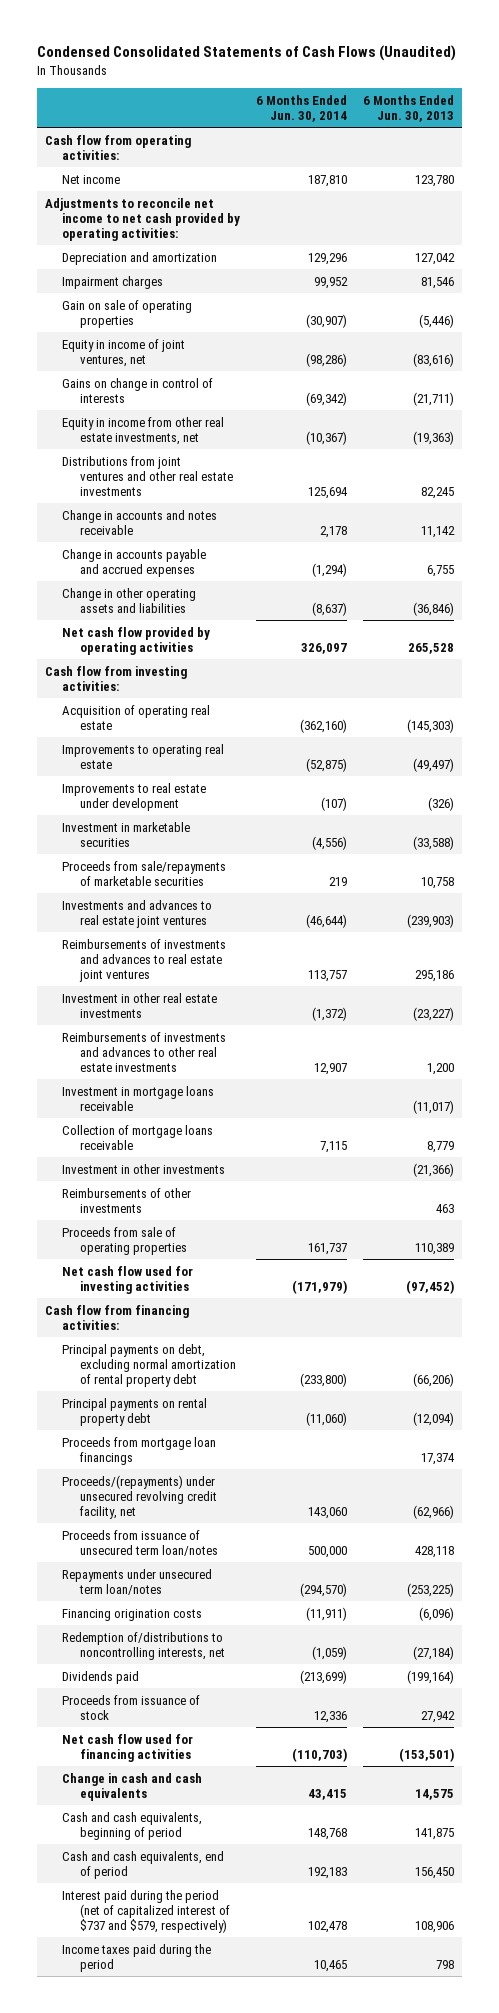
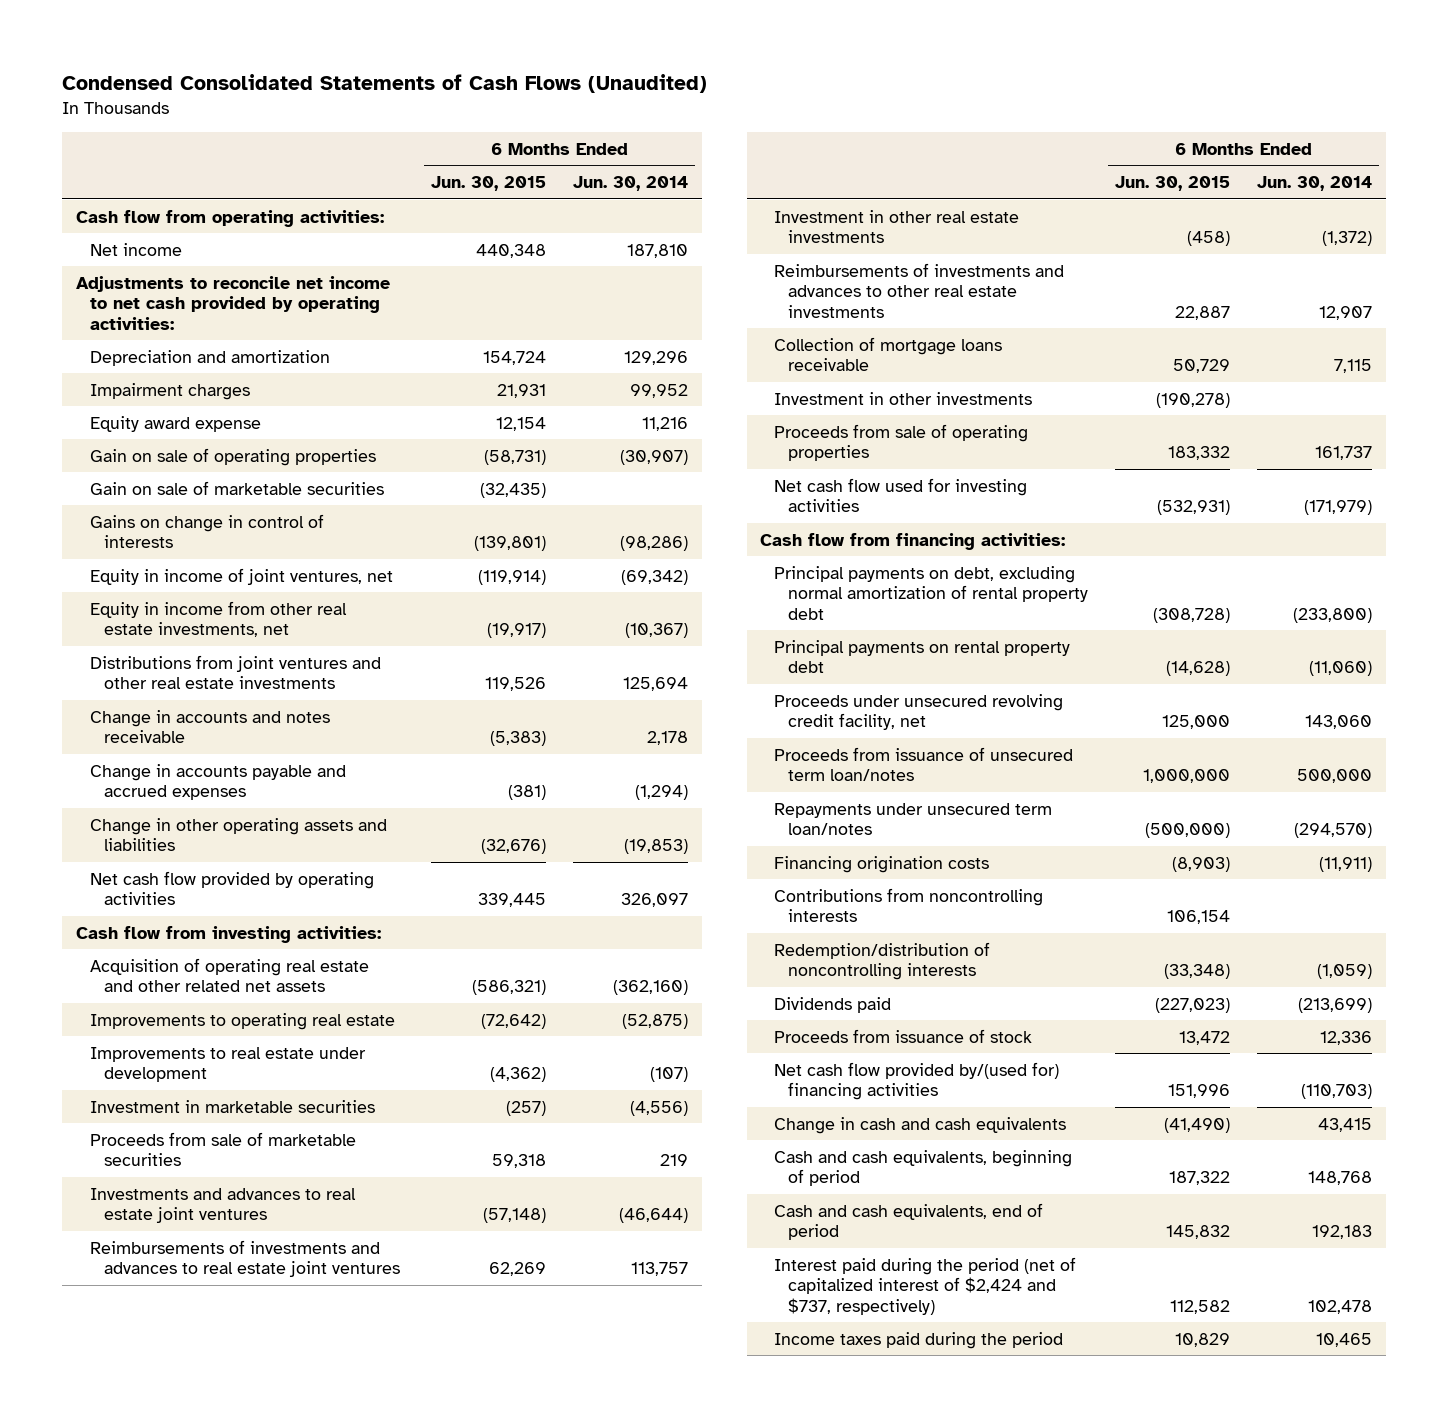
- | 6 Months Ended Jun. 30, 2014 | 6 Months Ended Jun. 30, 2013
+ | 6 Months Ended Jun. 30, 2015 | 6 Months Ended Jun. 30, 2014
+ Equity award expense | 12,154 | 11,216
- Equity in income of joint ventures, net | (98,286) | (83,616)
- Gains on change in control of interests | (69,342) | (21,711)
+ Gain on sale of marketable securities | (32,435) |
+ Gains on change in control of interests | (139,801) | (98,286)
+ Equity in income of joint ventures, net | (119,914) | (69,342)
- Change in other operating assets and liabilities | (8,637) | (36,846)
+ Change in other operating assets and liabilities | (32,676) | (19,853)
- Acquisition of operating real estate | (362,160) | (145,303)
+ Acquisition of operating real estate and other related net assets | (586,321) | (362,160)
- Proceeds from sale/repayments of marketable securities | 219 | 10,758
+ Proceeds from sale of marketable securities | 59,318 | 219
- Investment in mortgage loans receivable | | (11,017)
- Reimbursements of other investments | | 463
- Proceeds from mortgage loan financings | | 17,374
- Proceeds/(repayments) under unsecured revolving credit facility, net | 143,060 | (62,966)
+ Proceeds under unsecured revolving credit facility, net | 125,000 | 143,060
- Redemption of/distributions to noncontrolling interests, net | (1,059) | (27,184)
+ Contributions from noncontrolling interests | 106,154 |
+ Redemption/distribution of noncontrolling interests | (33,348) | (1,059)
- Net cash flow used for financing activities | (110,703) | (153,501)
+ Net cash flow provided by/(used for) financing activities | 151,996 | (110,703)
- Interest paid during the period (net of capitalized interest of $737 and $579, respectively) | 102,478 | 108,906
+ Interest paid during the period (net of capitalized interest of $2,424 and $737, respectively) | 112,582 | 102,478

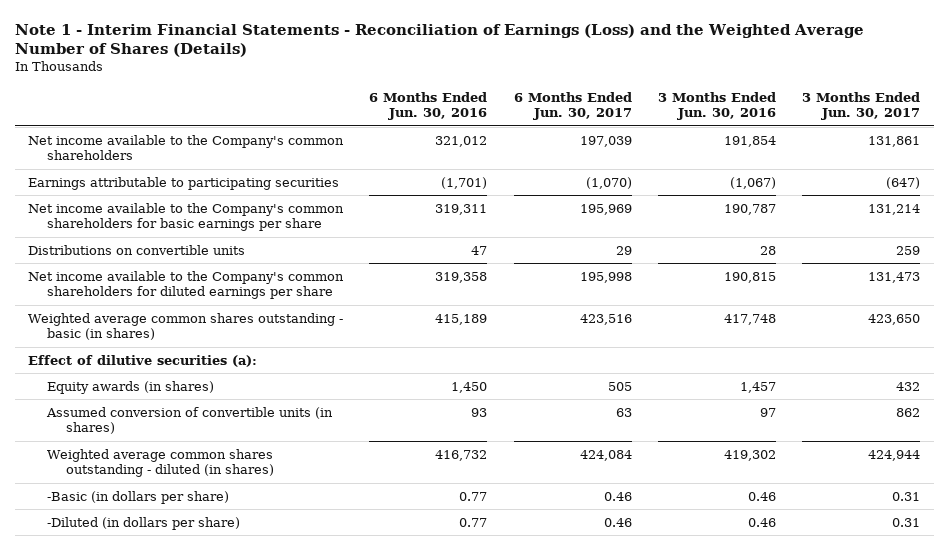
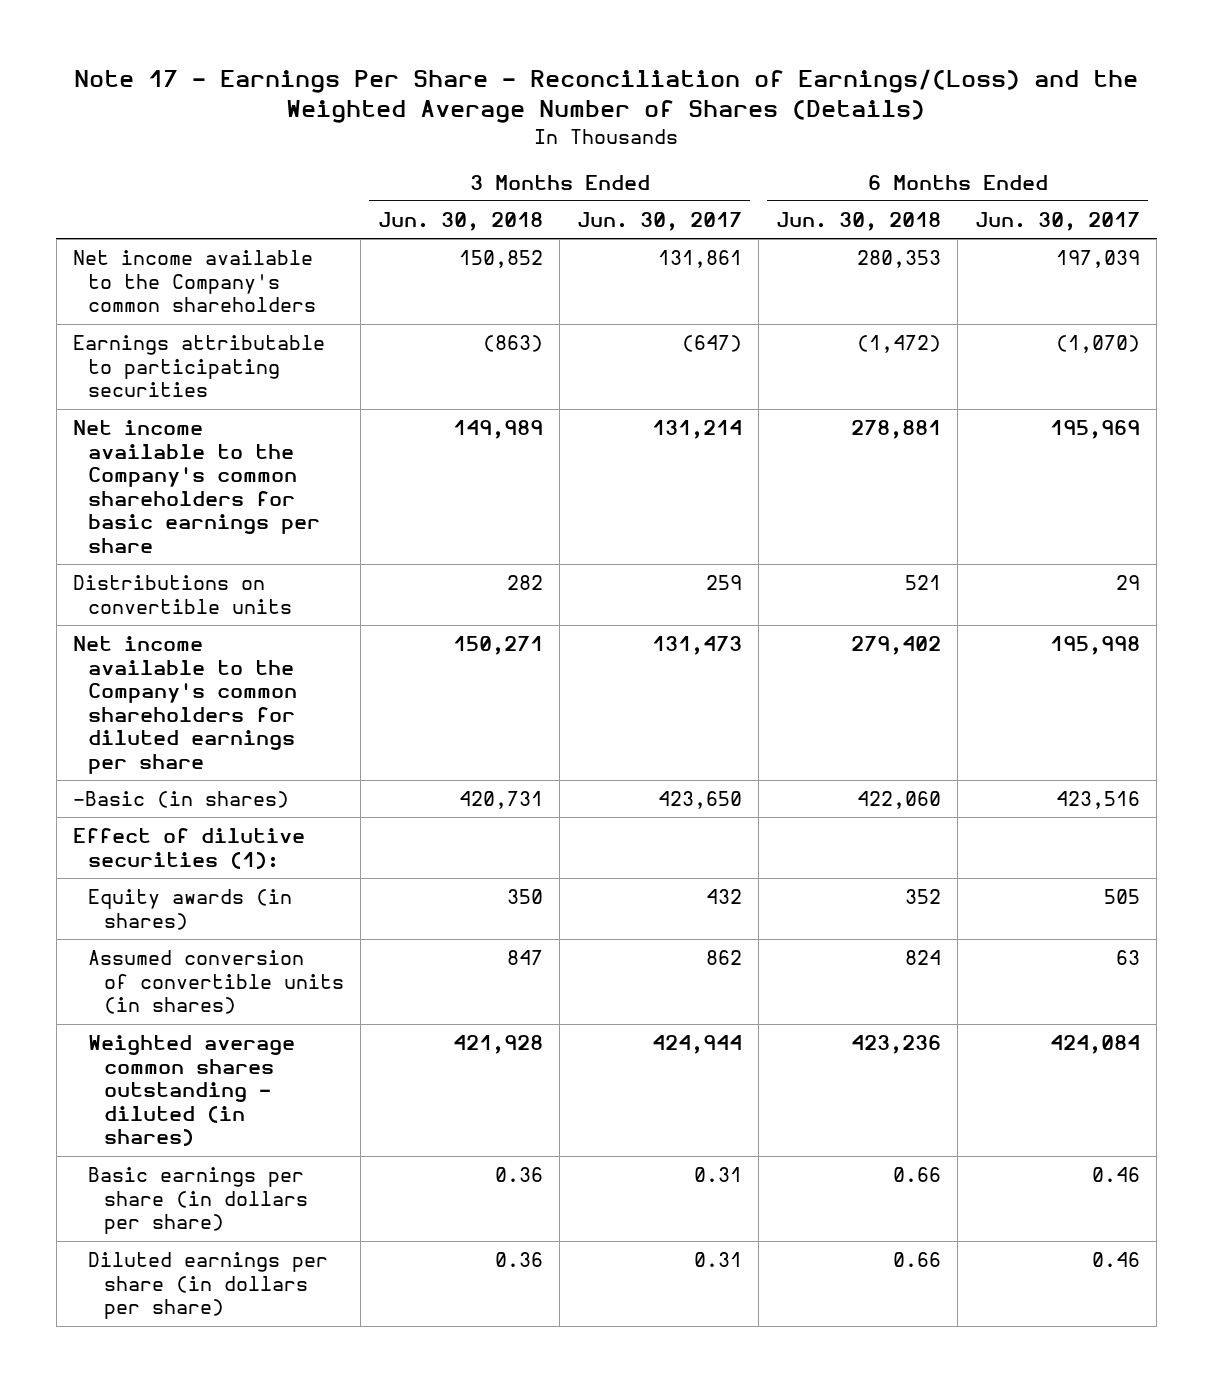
- Note 1 - Interim Financial Statements - Reconciliation of Earnings (Loss) and the Weighted Average Number of Shares (Details)
+ Note 17 - Earnings Per Share - Reconciliation of Earnings/(Loss) and the Weighted Average Number of Shares (Details)
- | 6 Months Ended Jun. 30, 2016 | 6 Months Ended Jun. 30, 2017 | 3 Months Ended Jun. 30, 2016 | 3 Months Ended Jun. 30, 2017
+ | 3 Months Ended Jun. 30, 2018 | 3 Months Ended Jun. 30, 2017 | 6 Months Ended Jun. 30, 2018 | 6 Months Ended Jun. 30, 2017
- Weighted average common shares outstanding - basic (in shares) | 415,189 | 423,516 | 417,748 | 423,650
- Effect of dilutive securities (a):
+ -Basic (in shares) | 420,731 | 423,650 | 422,060 | 423,516
+ Effect of dilutive securities (1):
- -Basic (in dollars per share) | 0.77 | 0.46 | 0.46 | 0.31
- -Diluted (in dollars per share) | 0.77 | 0.46 | 0.46 | 0.31
+ Basic earnings per share (in dollars per share) | 0.36 | 0.31 | 0.66 | 0.46
+ Diluted earnings per share (in dollars per share) | 0.36 | 0.31 | 0.66 | 0.46

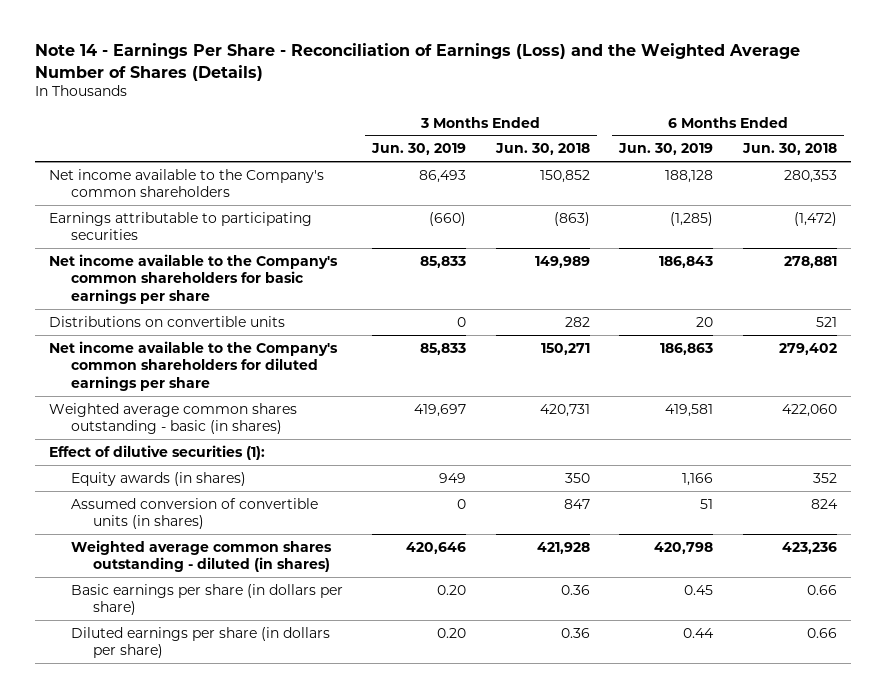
- Note 17 - Earnings Per Share - Reconciliation of Earnings/(Loss) and the Weighted Average Number of Shares (Details)
+ Note 14 - Earnings Per Share - Reconciliation of Earnings (Loss) and the Weighted Average Number of Shares (Details)
- | 3 Months Ended Jun. 30, 2018 | 3 Months Ended Jun. 30, 2017 | 6 Months Ended Jun. 30, 2018 | 6 Months Ended Jun. 30, 2017
+ | 3 Months Ended Jun. 30, 2019 | 3 Months Ended Jun. 30, 2018 | 6 Months Ended Jun. 30, 2019 | 6 Months Ended Jun. 30, 2018
- -Basic (in shares) | 420,731 | 423,650 | 422,060 | 423,516
+ Weighted average common shares outstanding - basic (in shares) | 419,697 | 420,731 | 419,581 | 422,060

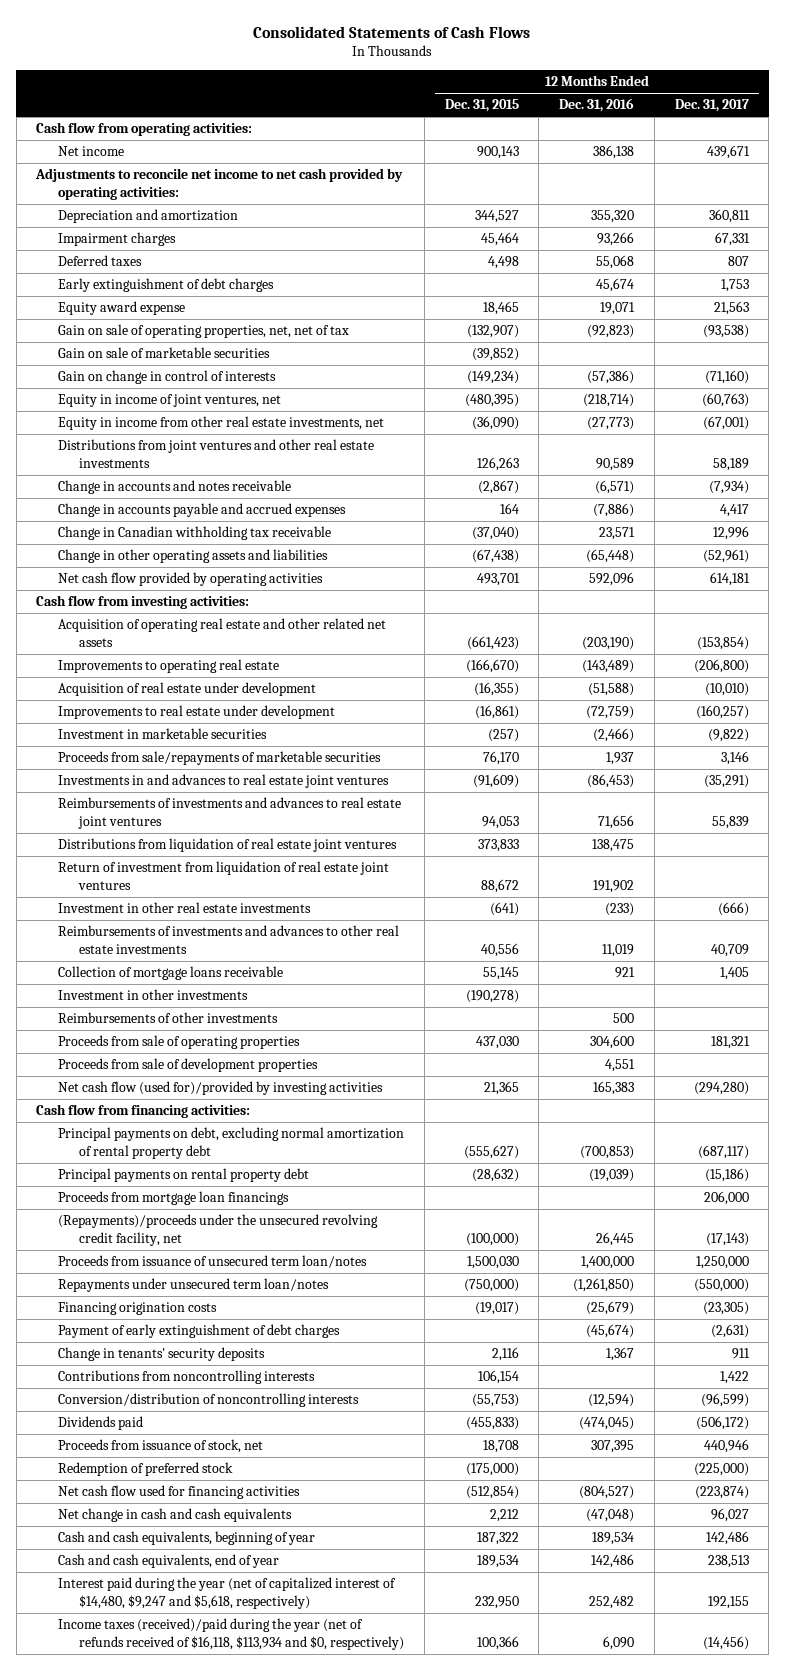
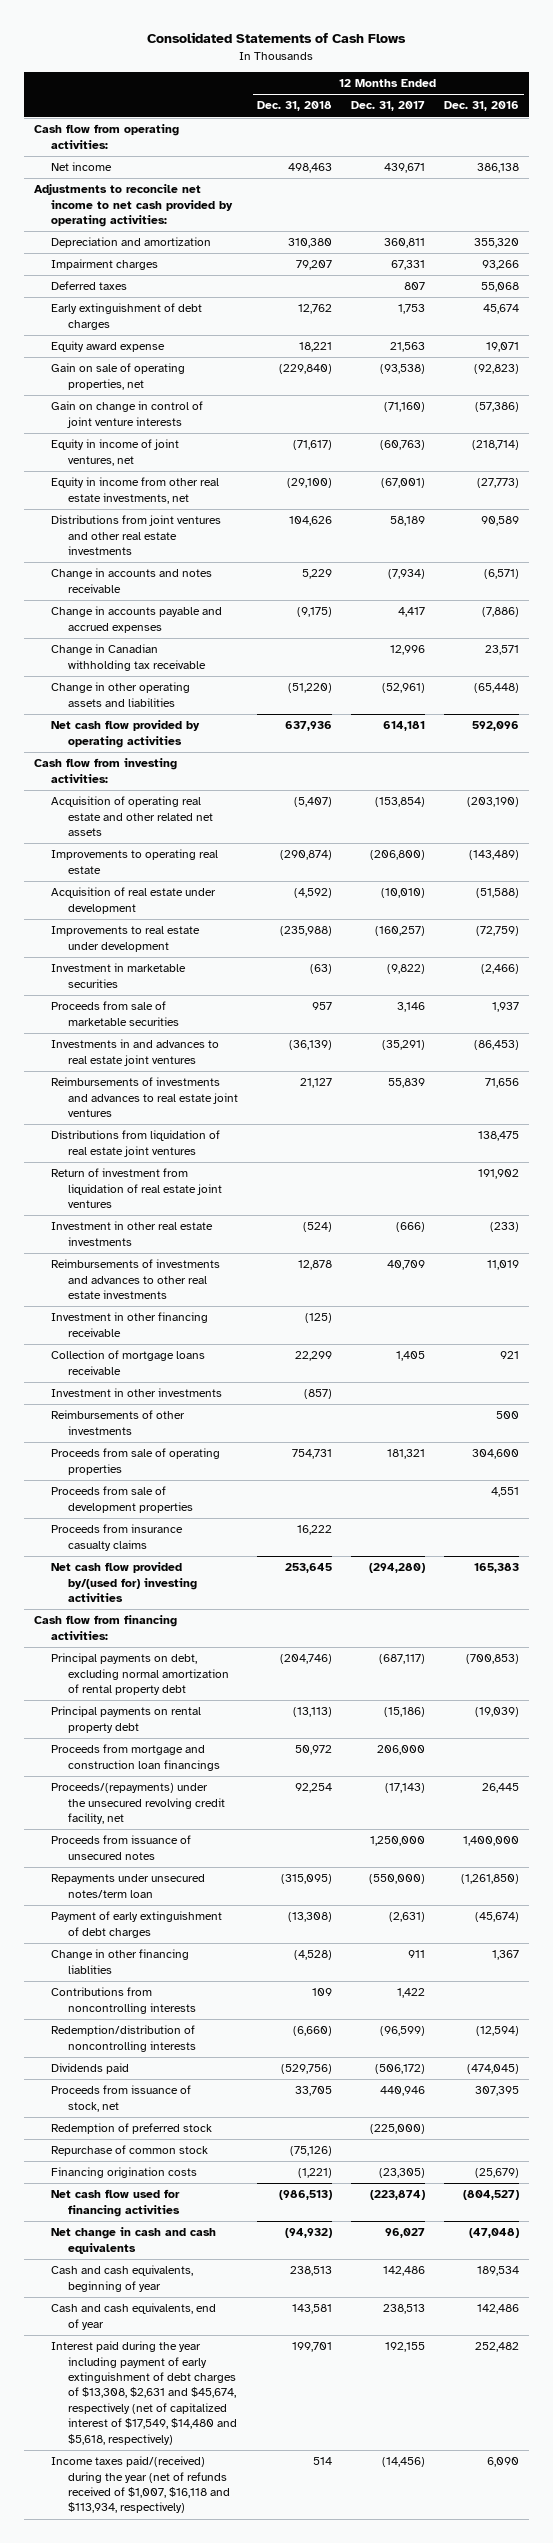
- | 12 Months Ended Dec. 31, 2015 | 12 Months Ended Dec. 31, 2016 | 12 Months Ended Dec. 31, 2017
+ | 12 Months Ended Dec. 31, 2018 | 12 Months Ended Dec. 31, 2017 | 12 Months Ended Dec. 31, 2016
- Gain on sale of operating properties, net, net of tax | (132,907) | (92,823) | (93,538)
- Gain on sale of marketable securities | (39,852) | |
- Gain on change in control of interests | (149,234) | (57,386) | (71,160)
+ Gain on sale of operating properties, net | (229,840) | (93,538) | (92,823)
+ Gain on change in control of joint venture interests | | (71,160) | (57,386)
- Proceeds from sale/repayments of marketable securities | 76,170 | 1,937 | 3,146
+ Proceeds from sale of marketable securities | 957 | 3,146 | 1,937
+ Investment in other financing receivable | (125) | |
- Net cash flow (used for)/provided by investing activities | 21,365 | 165,383 | (294,280)
+ Proceeds from insurance casualty claims | 16,222 | |
+ Net cash flow provided by/(used for) investing activities | 253,645 | (294,280) | 165,383
- Proceeds from mortgage loan financings | | | 206,000
- (Repayments)/proceeds under the unsecured revolving credit facility, net | (100,000) | 26,445 | (17,143)
- Proceeds from issuance of unsecured term loan/notes | 1,500,030 | 1,400,000 | 1,250,000
- Repayments under unsecured term loan/notes | (750,000) | (1,261,850) | (550,000)
+ Proceeds from mortgage and construction loan financings | 50,972 | 206,000 |
+ Proceeds/(repayments) under the unsecured revolving credit facility, net | 92,254 | (17,143) | 26,445
+ Proceeds from issuance of unsecured notes | | 1,250,000 | 1,400,000
+ Repayments under unsecured notes/term loan | (315,095) | (550,000) | (1,261,850)
- Change in tenants' security deposits | 2,116 | 1,367 | 911
+ Change in other financing liablities | (4,528) | 911 | 1,367
- Conversion/distribution of noncontrolling interests | (55,753) | (12,594) | (96,599)
+ Redemption/distribution of noncontrolling interests | (6,660) | (96,599) | (12,594)
+ Repurchase of common stock | (75,126) | |
moved down: Financing origination costs | (1,221) | (23,305) | (25,679)
- Interest paid during the year (net of capitalized interest of $14,480, $9,247 and $5,618, respectively) | 232,950 | 252,482 | 192,155
- Income taxes (received)/paid during the year (net of refunds received of $16,118, $113,934 and $0, respectively) | 100,366 | 6,090 | (14,456)
+ Interest paid during the year including payment of early extinguishment of debt charges of $13,308, $2,631 and $45,674, respectively (net of capitalized interest of $17,549, $14,480 and $5,618, respectively) | 199,701 | 192,155 | 252,482
+ Income taxes paid/(received) during the year (net of refunds received of $1,007, $16,118 and $113,934, respectively) | 514 | (14,456) | 6,090

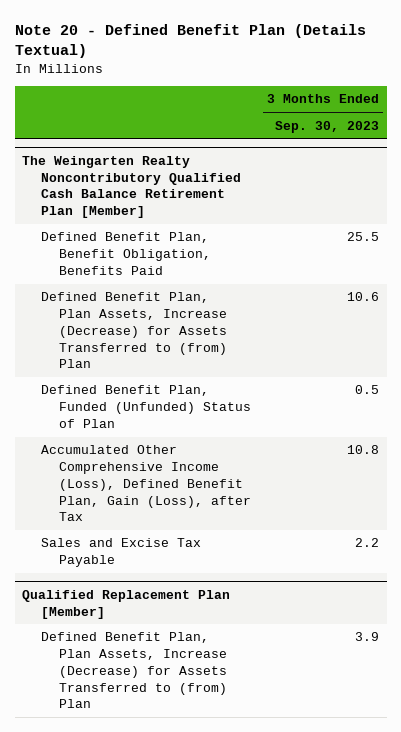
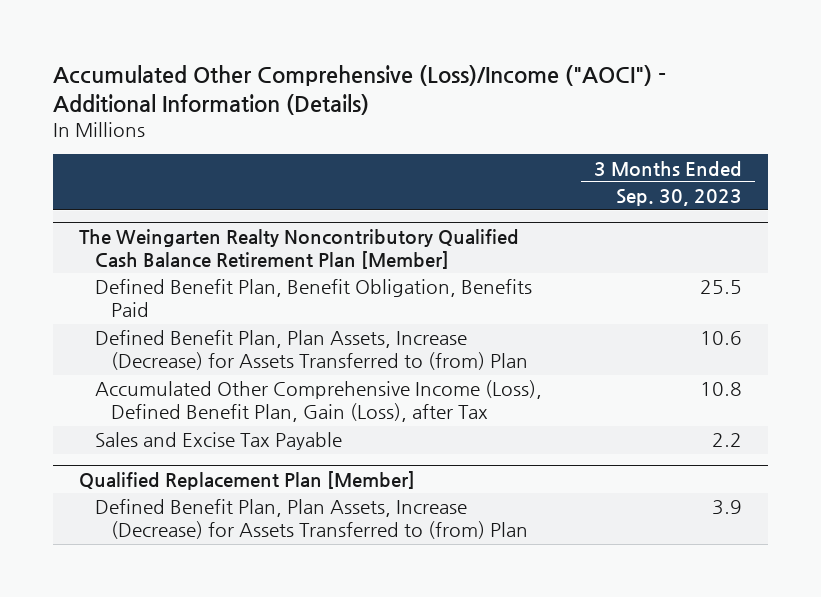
- Note 20 - Defined Benefit Plan (Details Textual)
+ Accumulated Other Comprehensive (Loss)/Income ("AOCI") - Additional Information (Details)
@ The Weingarten Realty Noncontributory Qualified Cash Balance Retirement Plan [Member]
- Defined Benefit Plan, Funded (Unfunded) Status of Plan | 0.5

